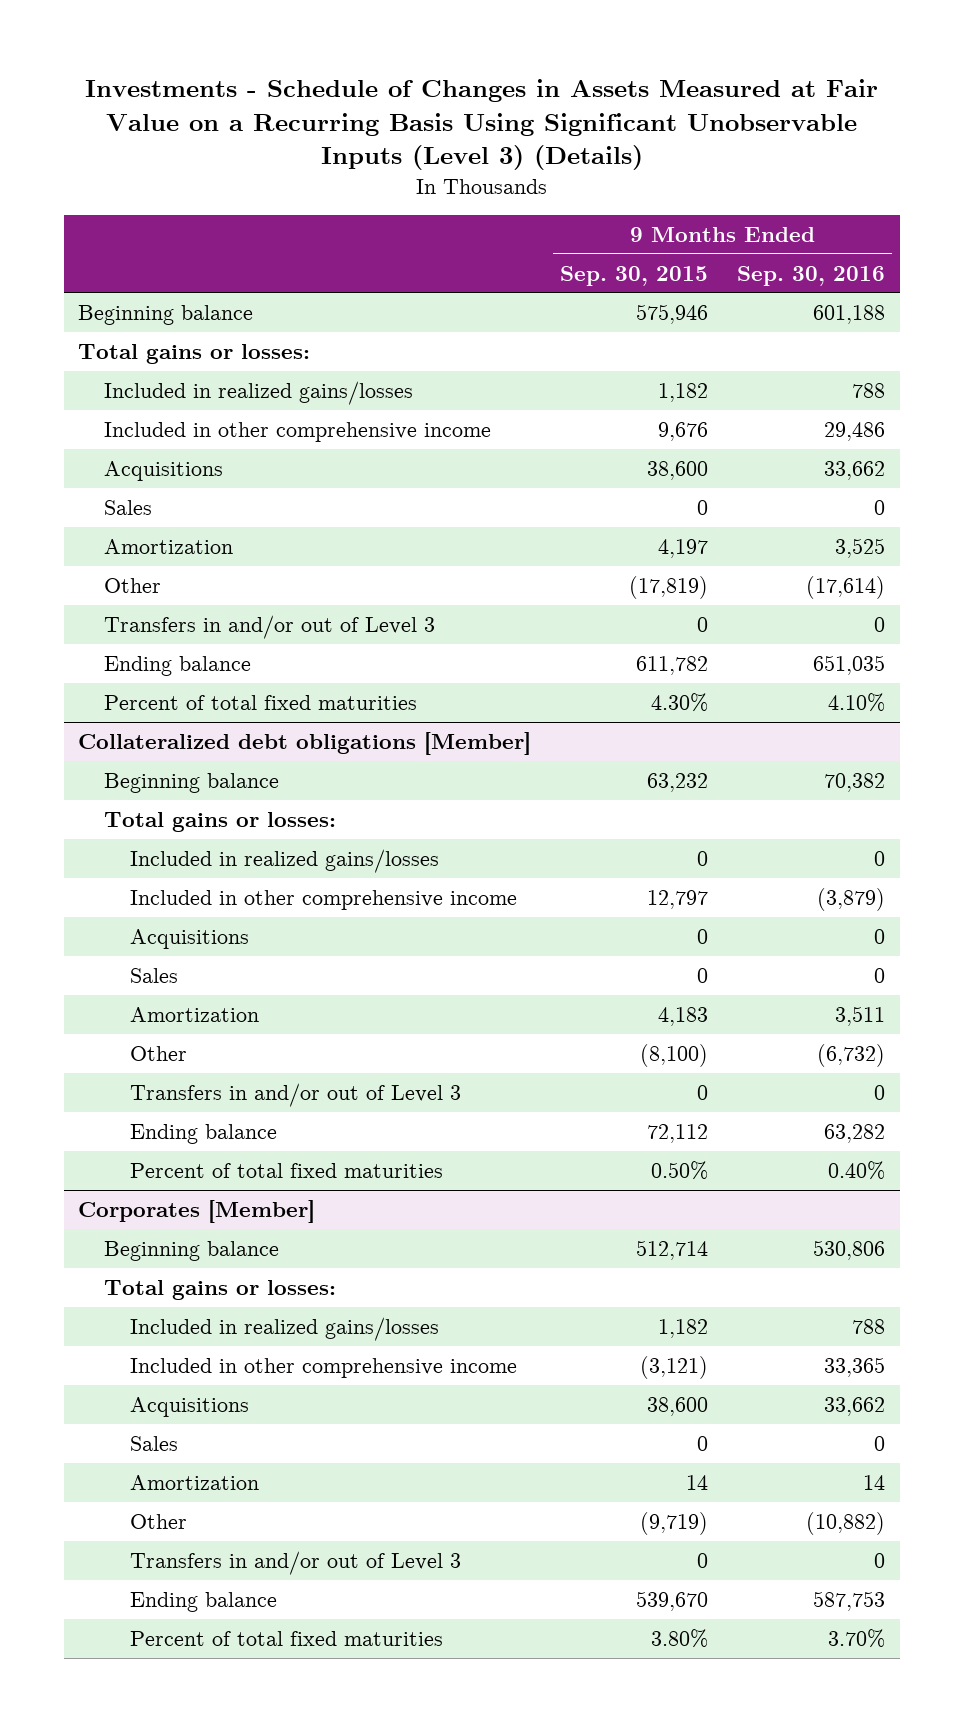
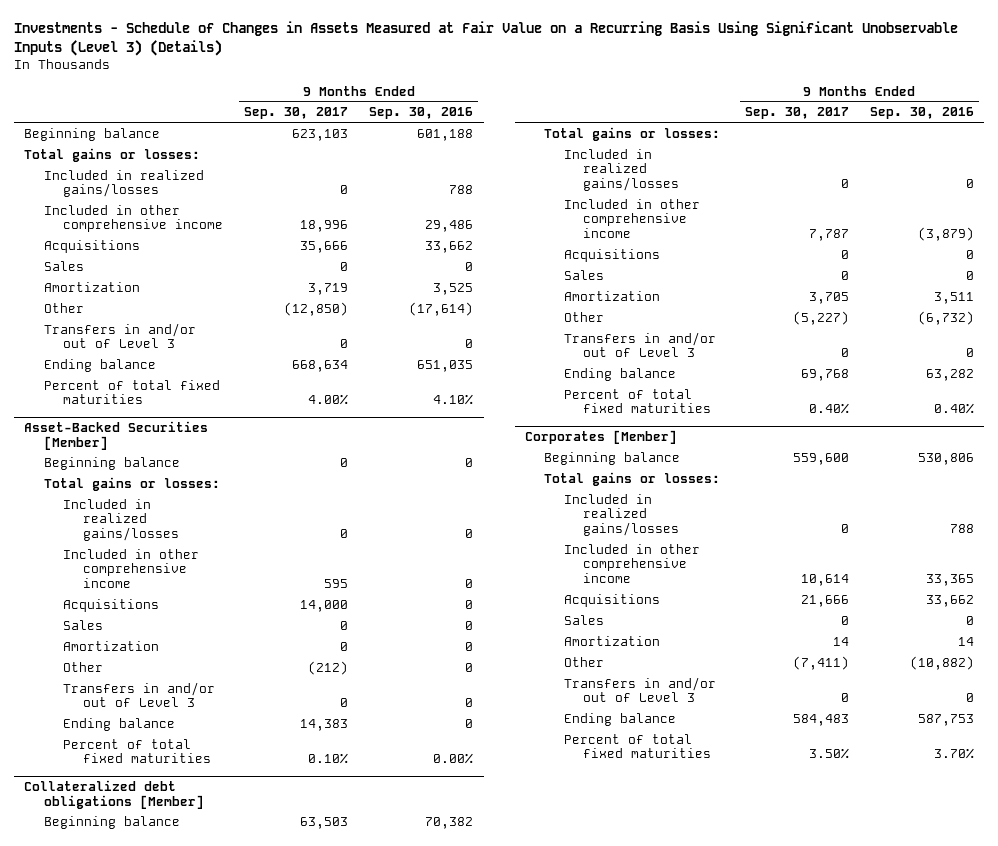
- | 9 Months Ended Sep. 30, 2015 | 9 Months Ended Sep. 30, 2016
+ | 9 Months Ended Sep. 30, 2017 | 9 Months Ended Sep. 30, 2016
+ Asset-Backed Securities [Member]
+ Beginning balance | 0 | 0
+ Total gains or losses:
+ Included in realized gains/losses | 0 | 0
+ Included in other comprehensive income | 595 | 0
+ Acquisitions | 14,000 | 0
+ Sales | 0 | 0
+ Amortization | 0 | 0
+ Other | (212) | 0
+ Transfers in and/or out of Level 3 | 0 | 0
+ Ending balance | 14,383 | 0
+ Percent of total fixed maturities | 0.10% | 0.00%

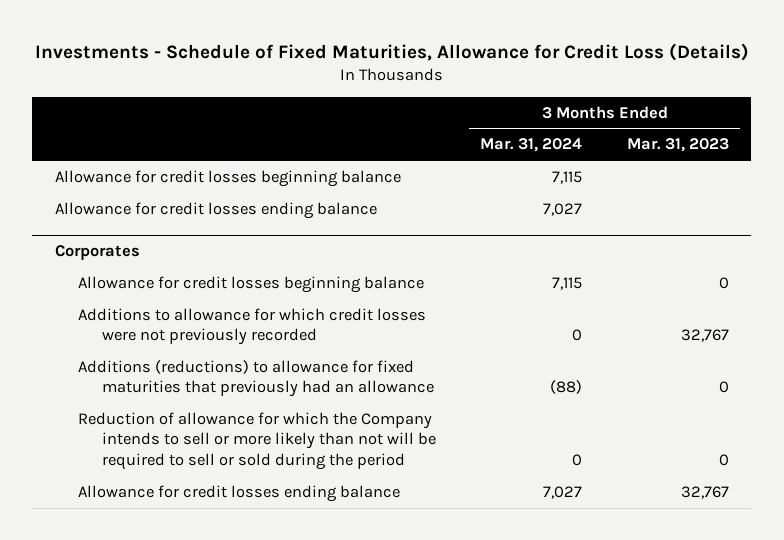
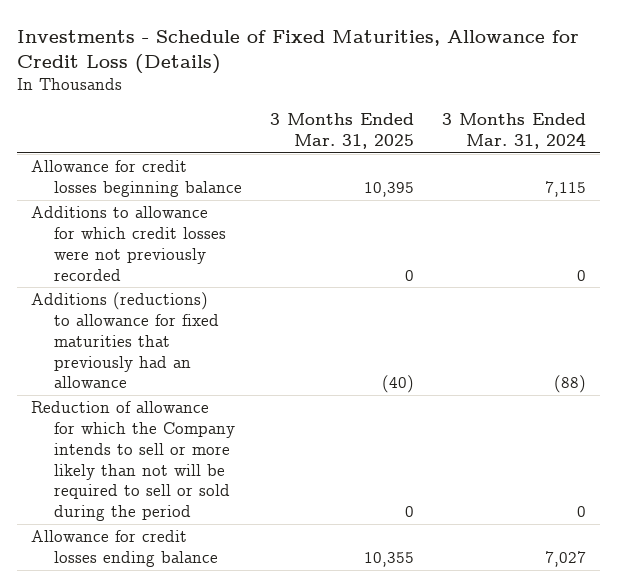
- | 3 Months Ended Mar. 31, 2024 | 3 Months Ended Mar. 31, 2023
+ | 3 Months Ended Mar. 31, 2025 | 3 Months Ended Mar. 31, 2024
- Allowance for credit losses ending balance | 7,027 |
- Corporates
- Allowance for credit losses beginning balance | 7,115 | 0

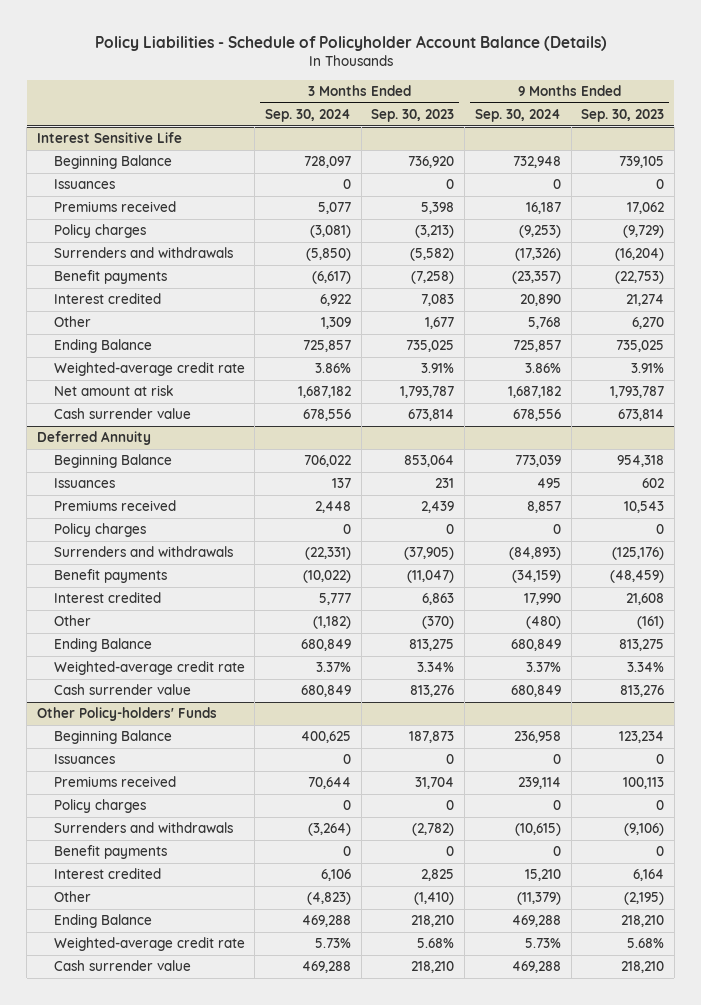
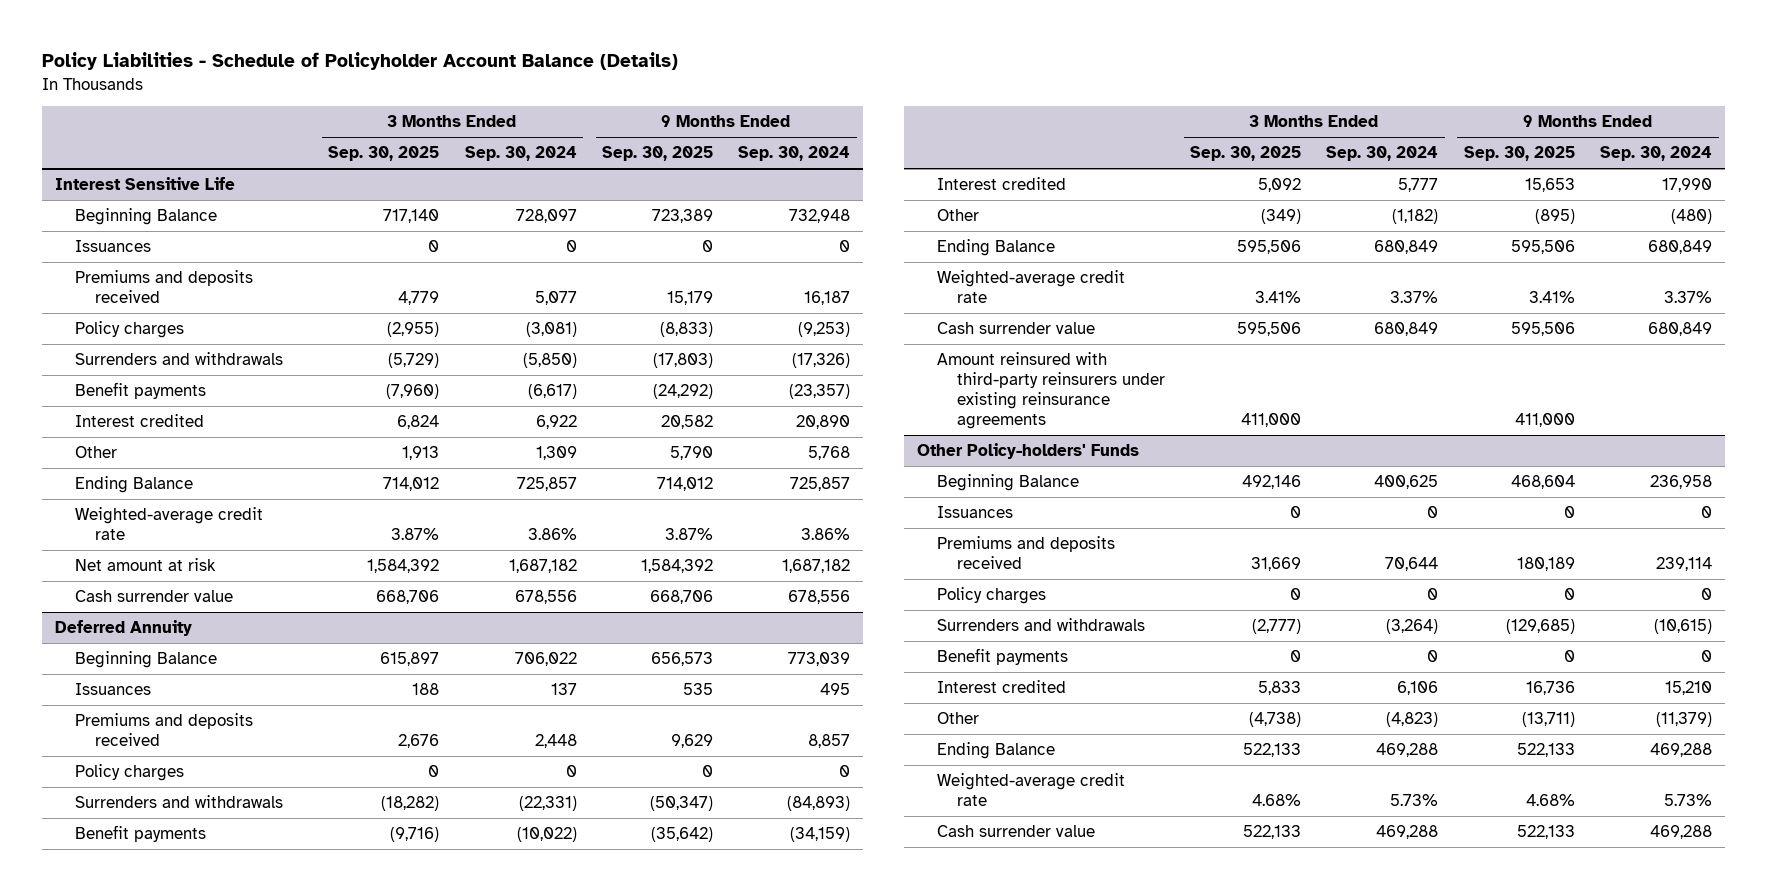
- | 3 Months Ended Sep. 30, 2024 | 3 Months Ended Sep. 30, 2023 | 9 Months Ended Sep. 30, 2024 | 9 Months Ended Sep. 30, 2023
+ | 3 Months Ended Sep. 30, 2025 | 3 Months Ended Sep. 30, 2024 | 9 Months Ended Sep. 30, 2025 | 9 Months Ended Sep. 30, 2024
@ Interest Sensitive Life
- Premiums received | 5,077 | 5,398 | 16,187 | 17,062
+ Premiums and deposits received | 4,779 | 5,077 | 15,179 | 16,187
@ Deferred Annuity
- Premiums received | 2,448 | 2,439 | 8,857 | 10,543
+ Premiums and deposits received | 2,676 | 2,448 | 9,629 | 8,857
+ Amount reinsured with third-party reinsurers under existing reinsurance agreements | 411,000 | | 411,000 |
@ Other Policy-holders' Funds
- Premiums received | 70,644 | 31,704 | 239,114 | 100,113
+ Premiums and deposits received | 31,669 | 70,644 | 180,189 | 239,114

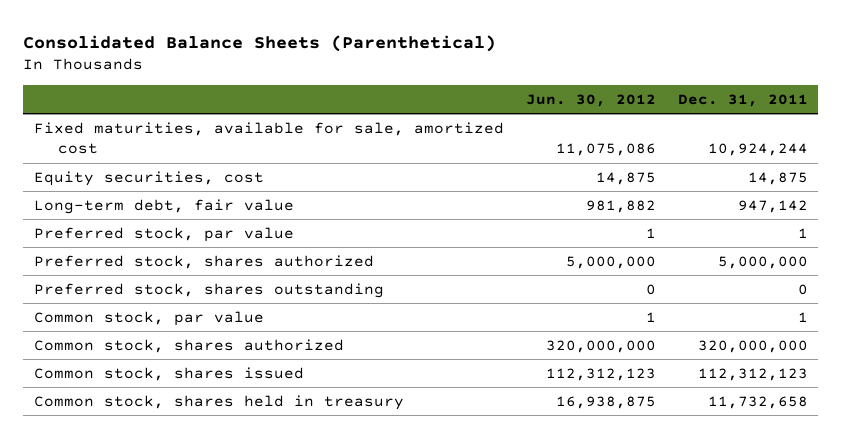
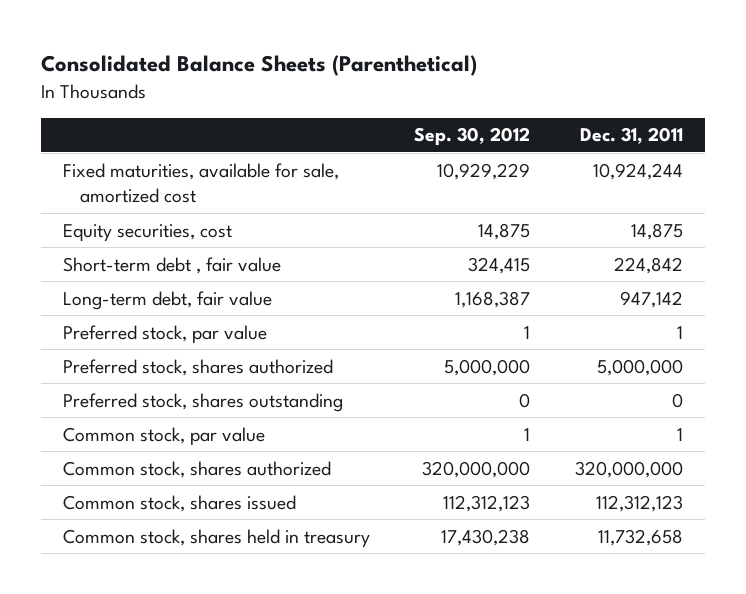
- | Jun. 30, 2012 | Dec. 31, 2011
+ | Sep. 30, 2012 | Dec. 31, 2011
+ Short-term debt , fair value | 324,415 | 224,842

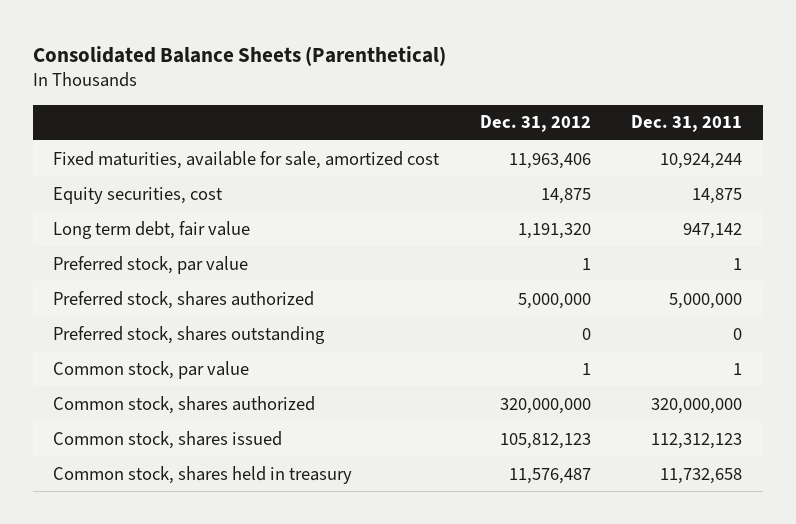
- | Sep. 30, 2012 | Dec. 31, 2011
+ | Dec. 31, 2012 | Dec. 31, 2011
- Short-term debt , fair value | 324,415 | 224,842
- Long-term debt, fair value | 1,168,387 | 947,142
+ Long term debt, fair value | 1,191,320 | 947,142

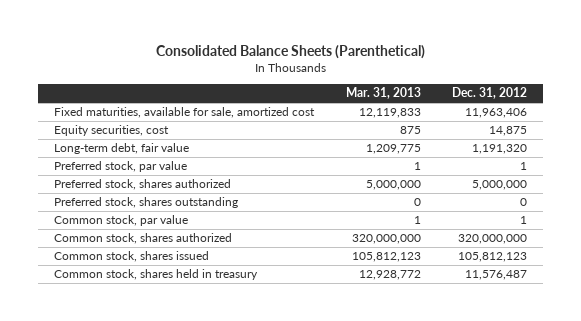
- | Dec. 31, 2012 | Dec. 31, 2011
+ | Mar. 31, 2013 | Dec. 31, 2012
- Long term debt, fair value | 1,191,320 | 947,142
+ Long-term debt, fair value | 1,209,775 | 1,191,320

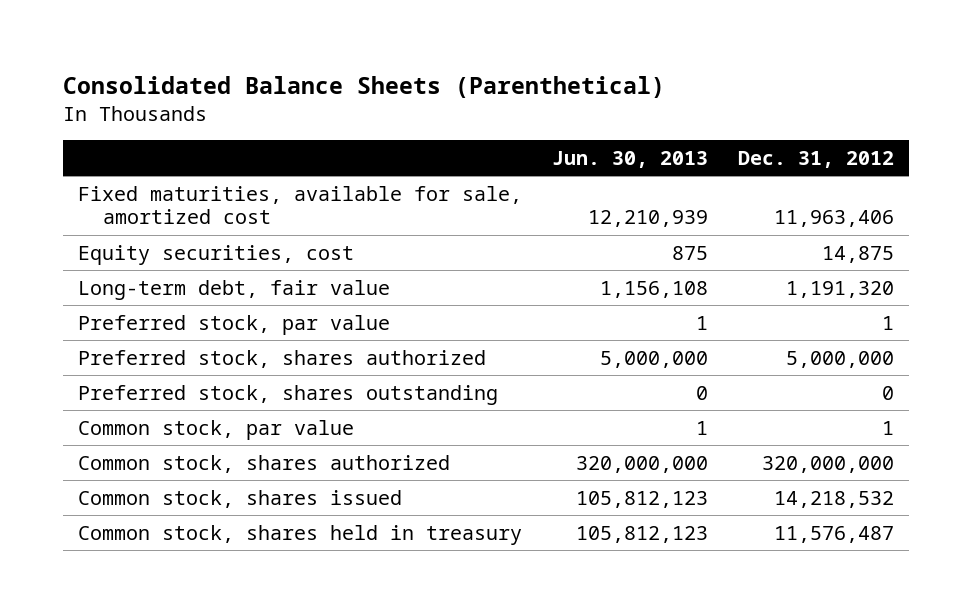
- | Mar. 31, 2013 | Dec. 31, 2012
+ | Jun. 30, 2013 | Dec. 31, 2012
- Common stock, shares issued | 105,812,123 | 105,812,123
+ Common stock, shares issued | 105,812,123 | 14,218,532

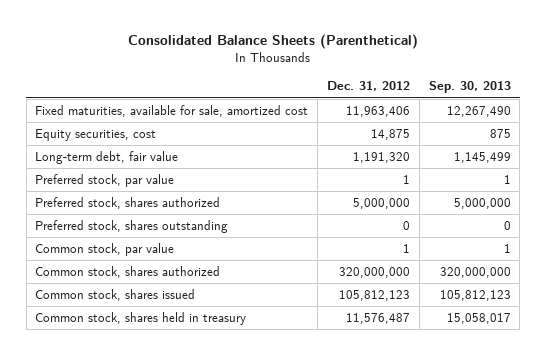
- | Jun. 30, 2013 | Dec. 31, 2012
+ | Dec. 31, 2012 | Sep. 30, 2013
- Common stock, shares issued | 105,812,123 | 14,218,532
+ Common stock, shares issued | 105,812,123 | 105,812,123

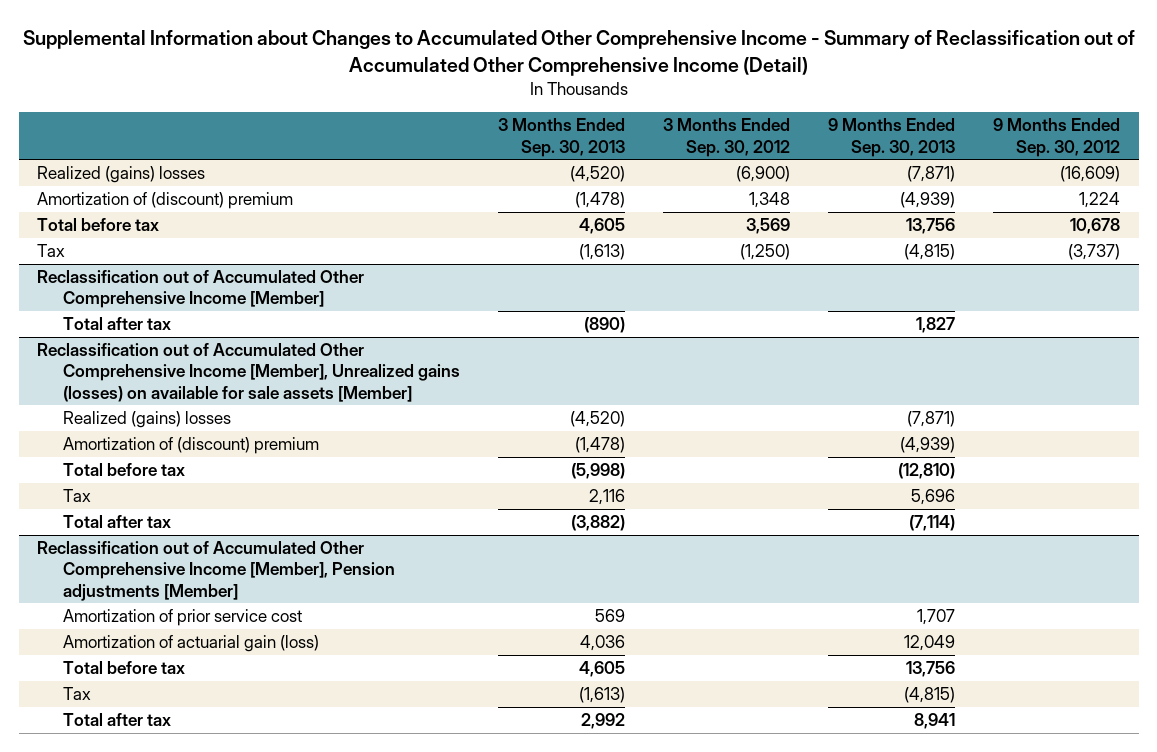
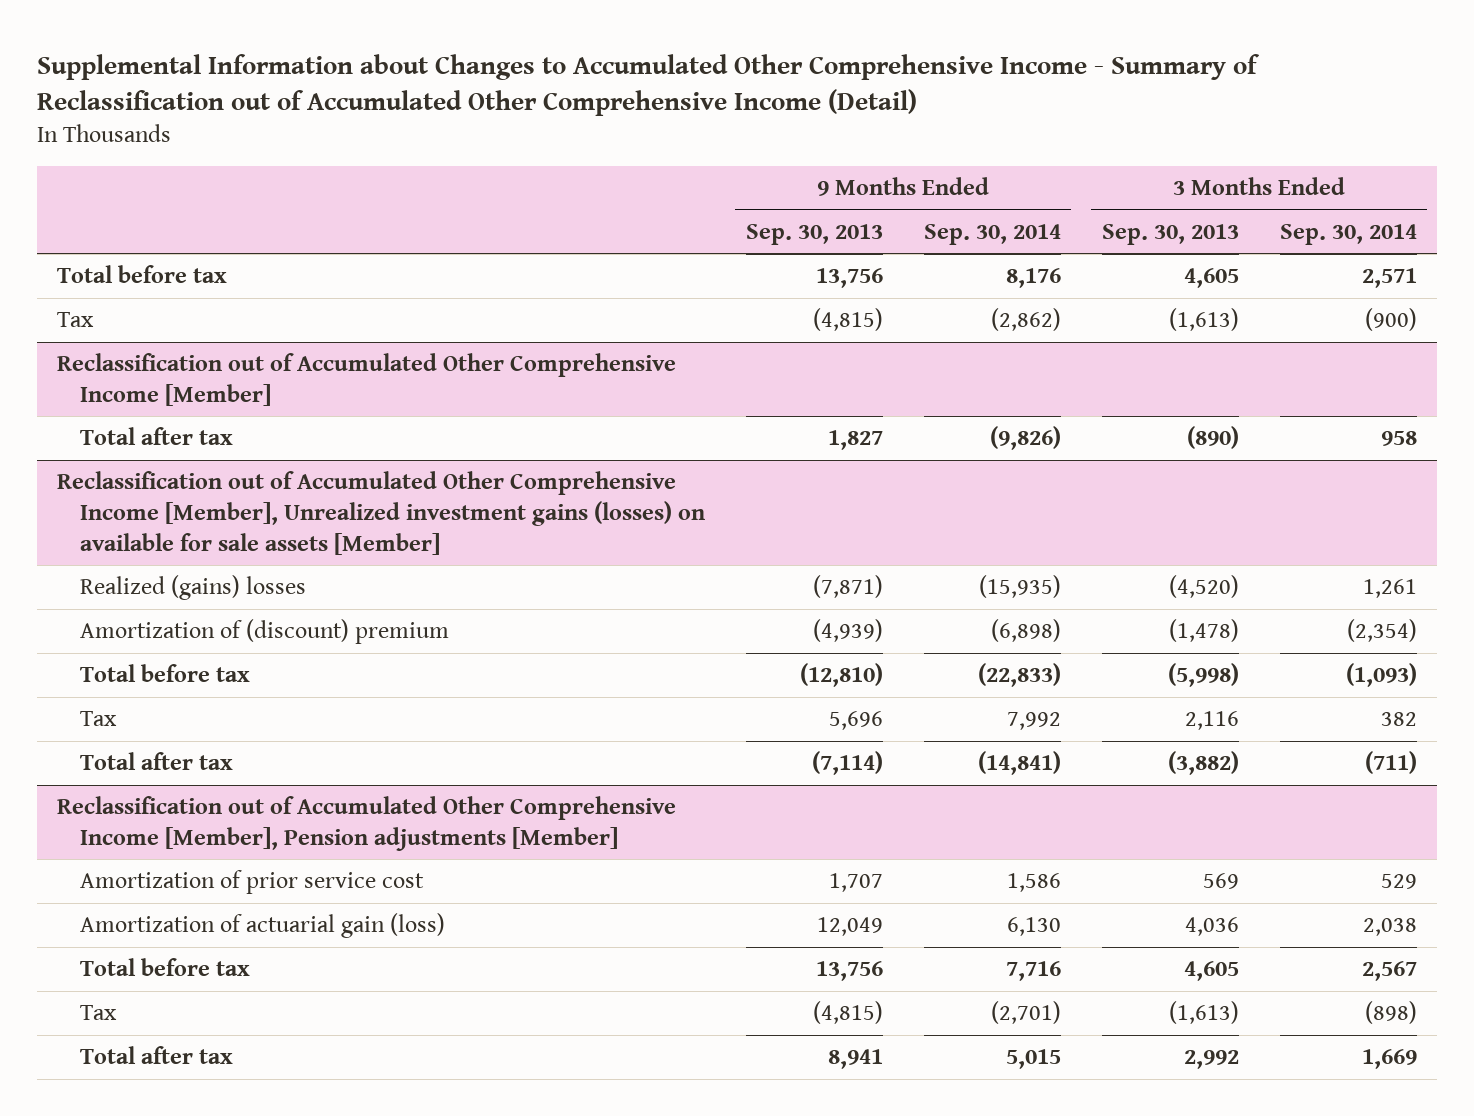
- | 3 Months Ended Sep. 30, 2013 | 3 Months Ended Sep. 30, 2012 | 9 Months Ended Sep. 30, 2013 | 9 Months Ended Sep. 30, 2012
+ | 9 Months Ended Sep. 30, 2013 | 9 Months Ended Sep. 30, 2014 | 3 Months Ended Sep. 30, 2013 | 3 Months Ended Sep. 30, 2014
- Realized (gains) losses | (4,520) | (6,900) | (7,871) | (16,609)
- Amortization of (discount) premium | (1,478) | 1,348 | (4,939) | 1,224
- Reclassification out of Accumulated Other Comprehensive Income [Member], Unrealized gains (losses) on available for sale assets [Member]
+ Reclassification out of Accumulated Other Comprehensive Income [Member], Unrealized investment gains (losses) on available for sale assets [Member]

